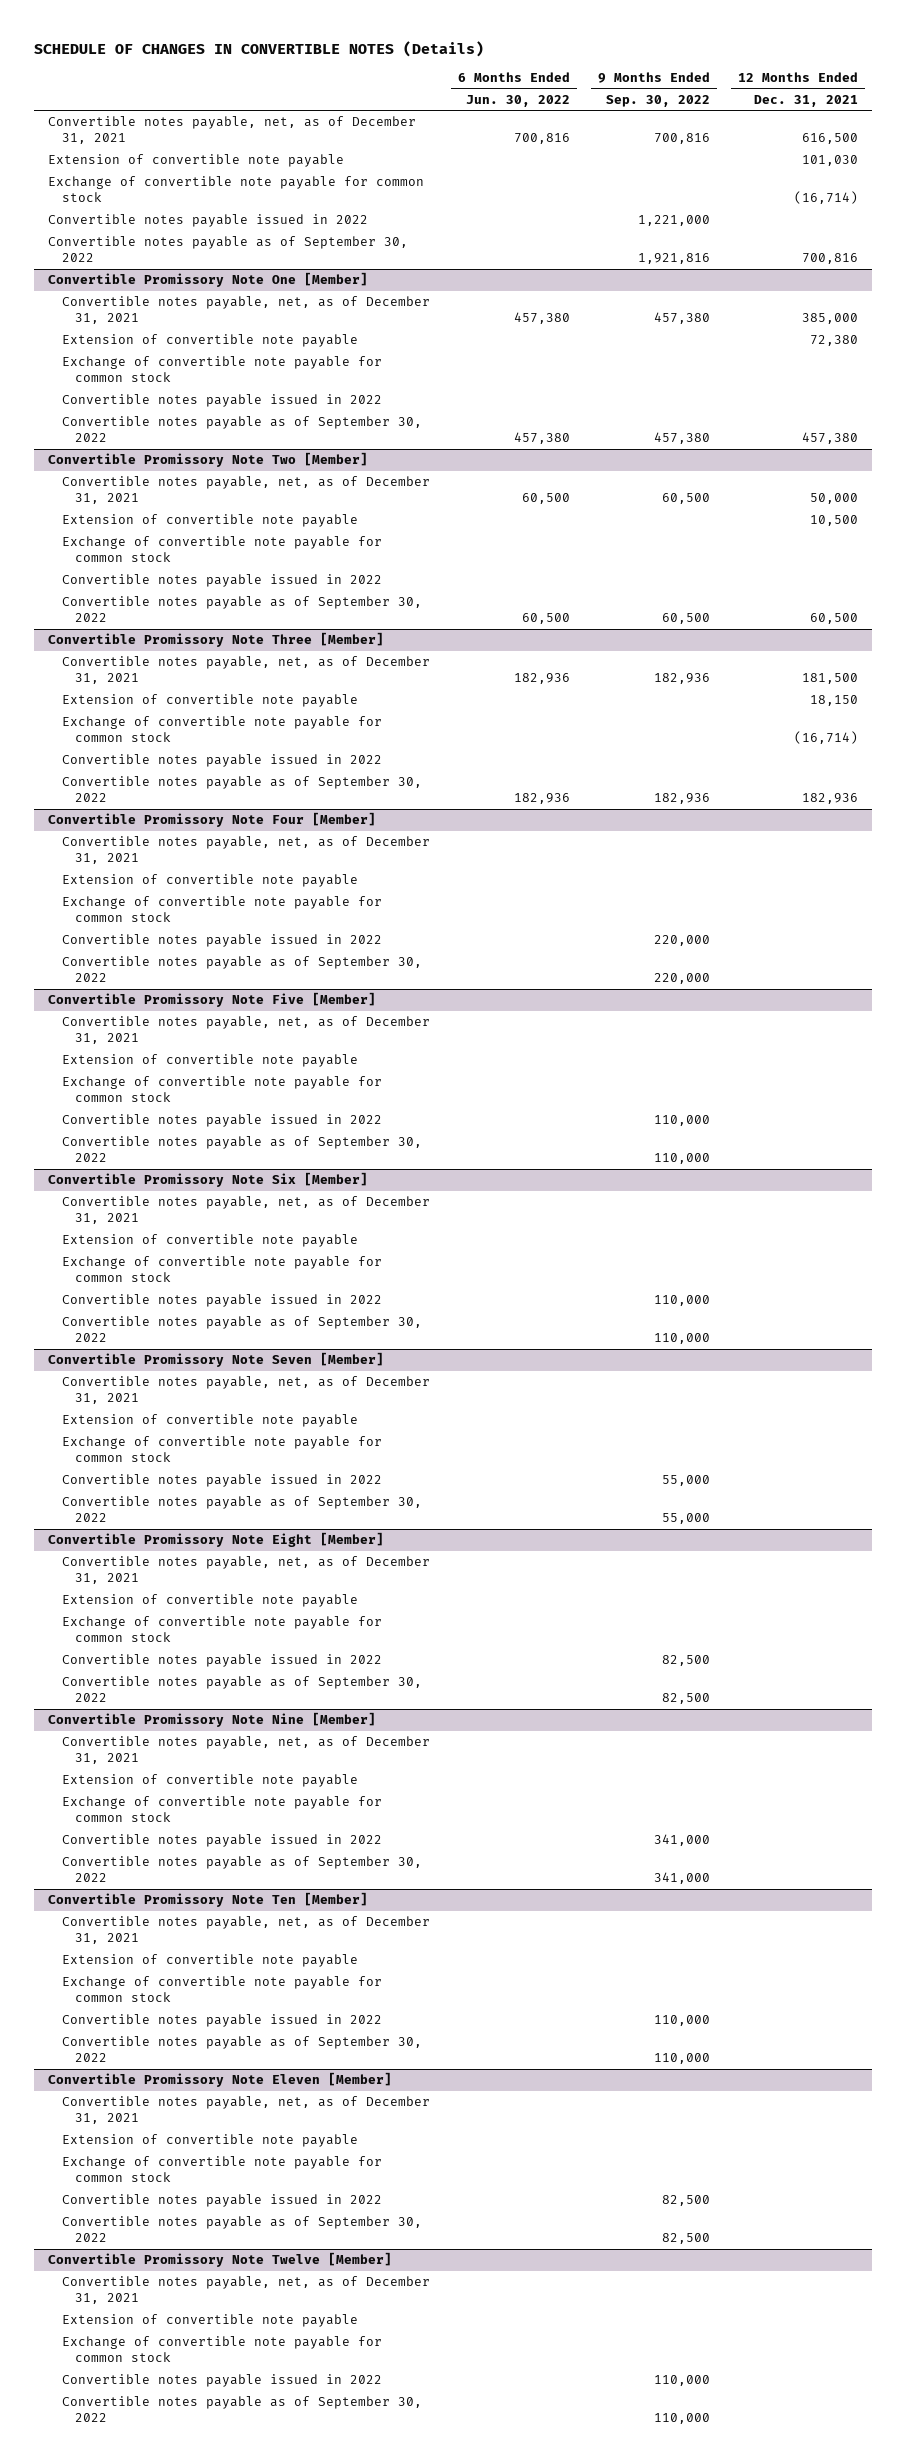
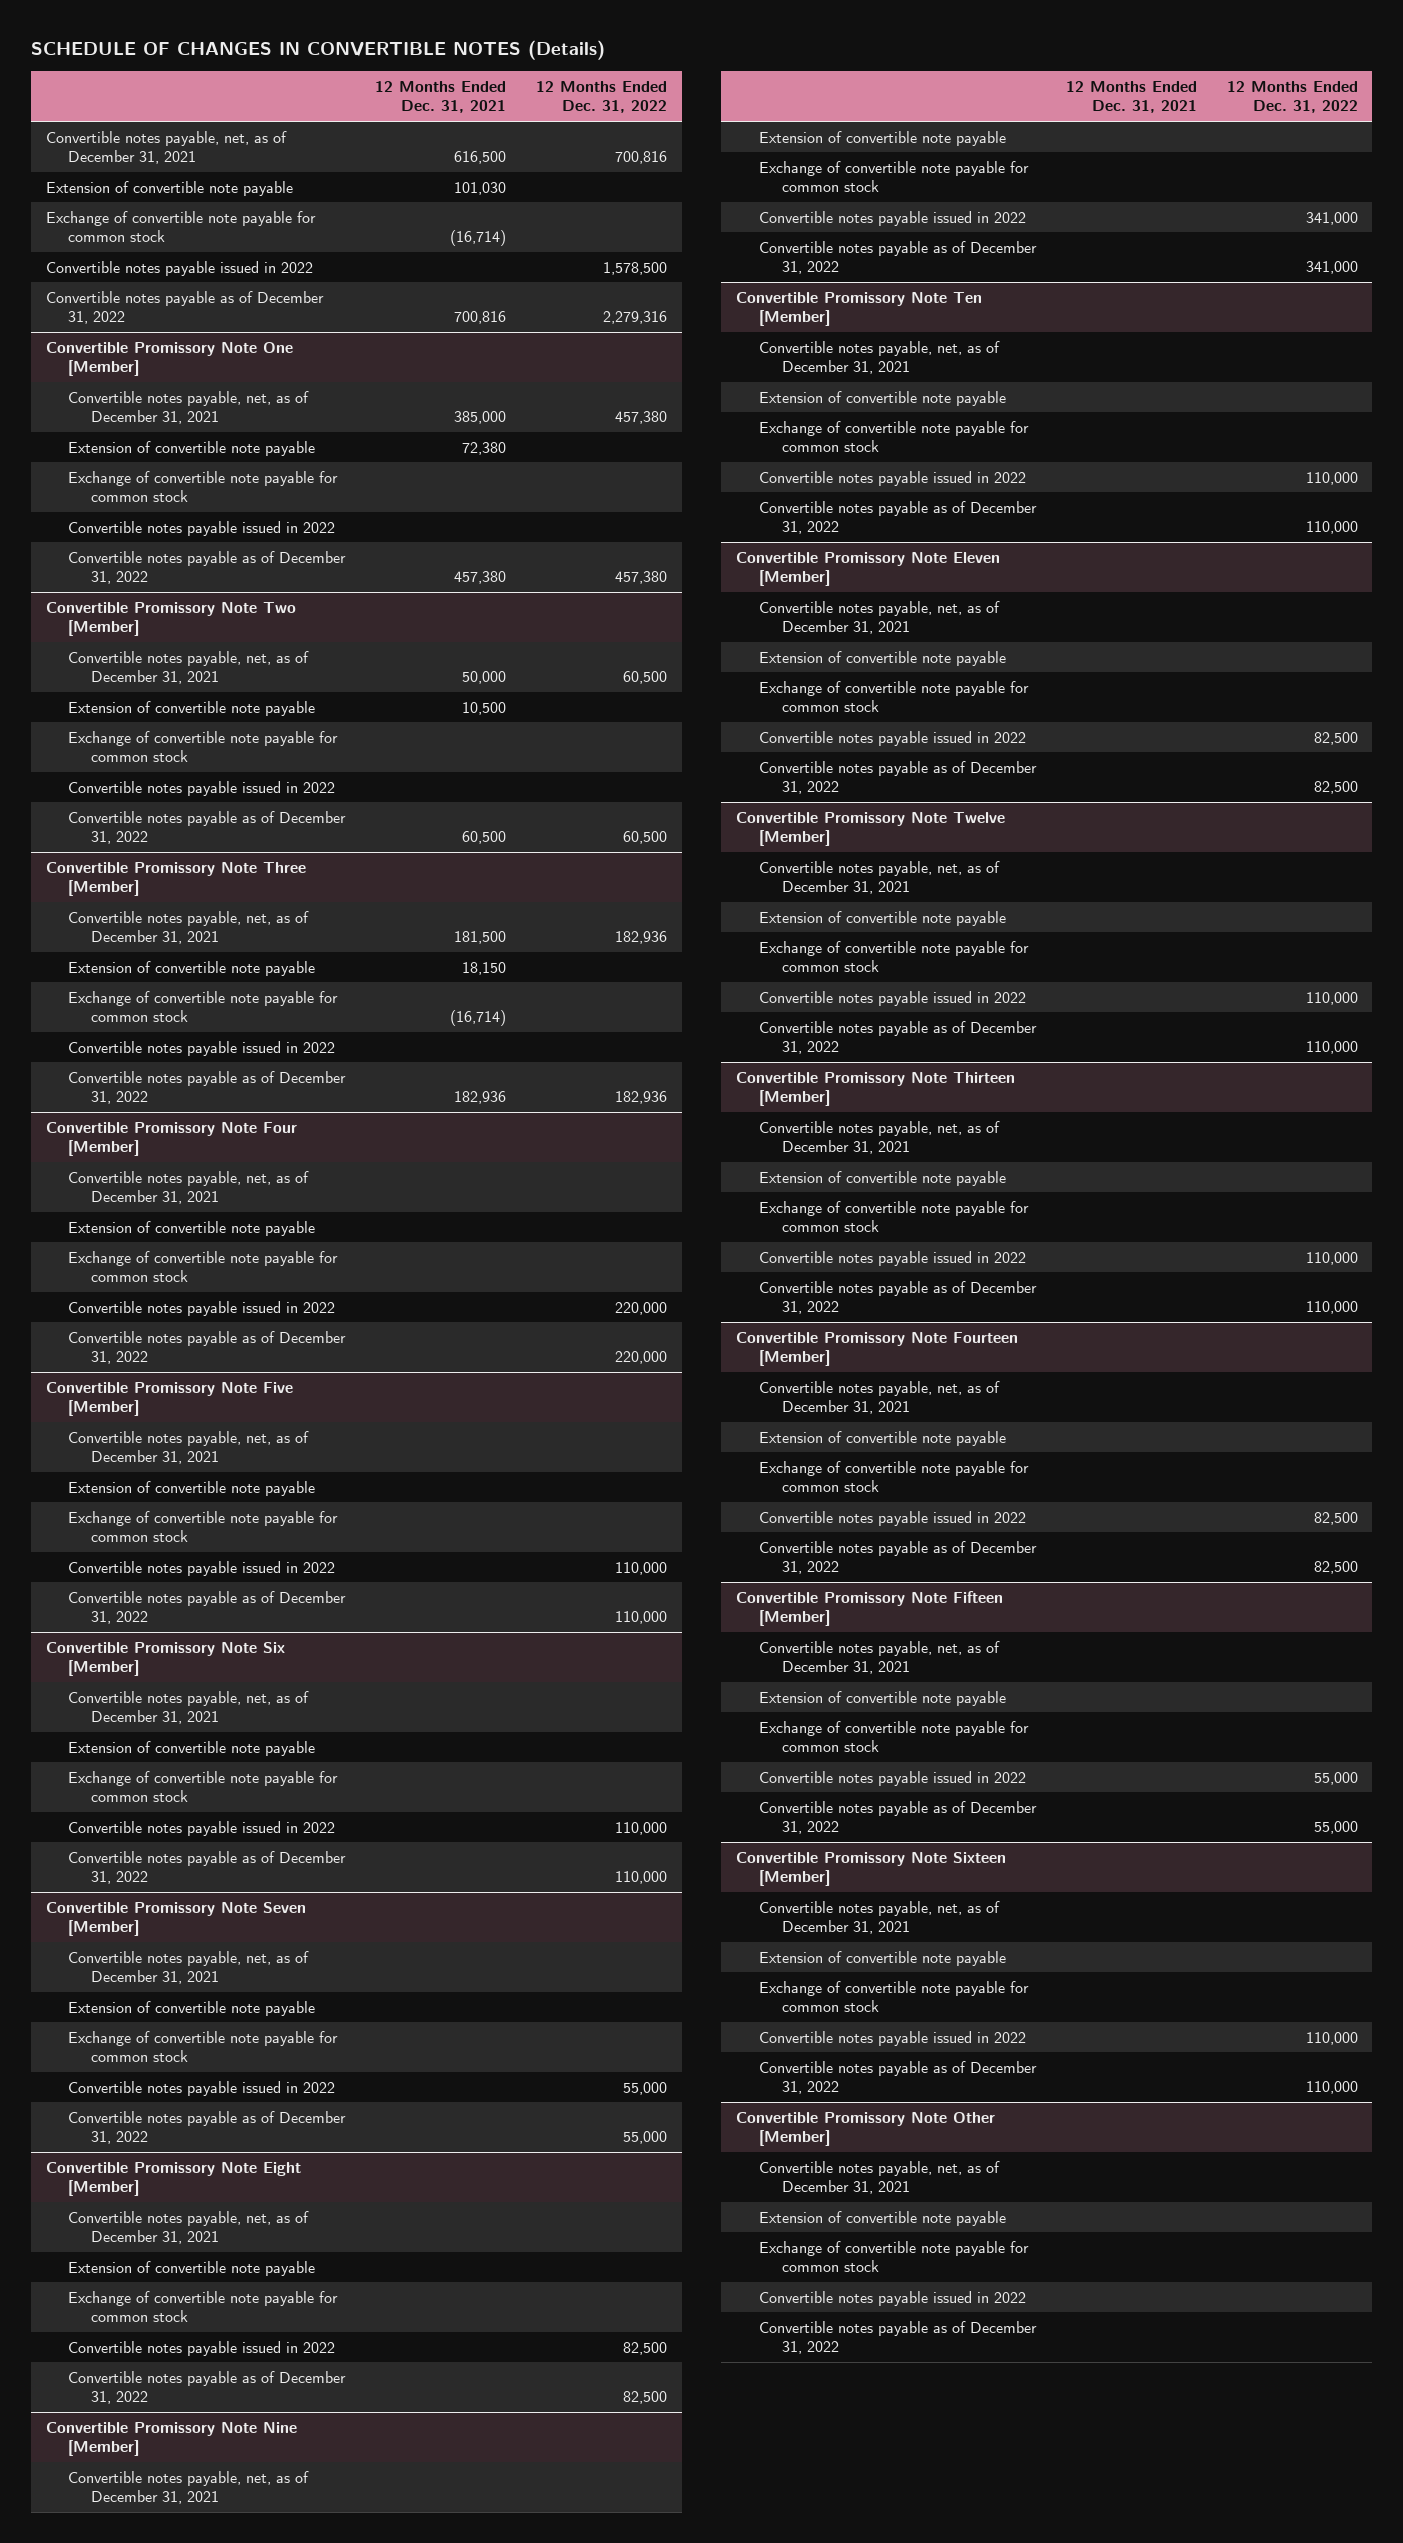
- | 6 Months Ended Jun. 30, 2022 | 9 Months Ended Sep. 30, 2022 | 12 Months Ended Dec. 31, 2021
+ | 12 Months Ended Dec. 31, 2021 | 12 Months Ended Dec. 31, 2022
- Convertible notes payable as of September 30, 2022 | | 1,921,816 | 700,816
+ Convertible notes payable as of December 31, 2022 | 700,816 | 2,279,316
@ Convertible Promissory Note One [Member]
- Convertible notes payable as of September 30, 2022 | 457,380 | 457,380 | 457,380
+ Convertible notes payable as of December 31, 2022 | 457,380 | 457,380
@ Convertible Promissory Note Two [Member]
- Convertible notes payable as of September 30, 2022 | 60,500 | 60,500 | 60,500
+ Convertible notes payable as of December 31, 2022 | 60,500 | 60,500
@ Convertible Promissory Note Three [Member]
- Convertible notes payable as of September 30, 2022 | 182,936 | 182,936 | 182,936
+ Convertible notes payable as of December 31, 2022 | 182,936 | 182,936
@ Convertible Promissory Note Four [Member]
- Convertible notes payable as of September 30, 2022 | | 220,000 |
+ Convertible notes payable as of December 31, 2022 | | 220,000
@ Convertible Promissory Note Five [Member]
- Convertible notes payable as of September 30, 2022 | | 110,000 |
+ Convertible notes payable as of December 31, 2022 | | 110,000
@ Convertible Promissory Note Six [Member]
- Convertible notes payable as of September 30, 2022 | | 110,000 |
+ Convertible notes payable as of December 31, 2022 | | 110,000
@ Convertible Promissory Note Seven [Member]
- Convertible notes payable as of September 30, 2022 | | 55,000 |
+ Convertible notes payable as of December 31, 2022 | | 55,000
@ Convertible Promissory Note Eight [Member]
- Convertible notes payable as of September 30, 2022 | | 82,500 |
+ Convertible notes payable as of December 31, 2022 | | 82,500
@ Convertible Promissory Note Nine [Member]
- Convertible notes payable as of September 30, 2022 | | 341,000 |
+ Convertible notes payable as of December 31, 2022 | | 341,000
@ Convertible Promissory Note Ten [Member]
- Convertible notes payable as of September 30, 2022 | | 110,000 |
+ Convertible notes payable as of December 31, 2022 | | 110,000
@ Convertible Promissory Note Eleven [Member]
- Convertible notes payable as of September 30, 2022 | | 82,500 |
+ Convertible notes payable as of December 31, 2022 | | 82,500
@ Convertible Promissory Note Twelve [Member]
- Convertible notes payable as of September 30, 2022 | | 110,000 |
+ Convertible notes payable as of December 31, 2022 | | 110,000
+ Convertible Promissory Note Thirteen [Member]
+ Convertible notes payable, net, as of December 31, 2021
+ Extension of convertible note payable
+ Exchange of convertible note payable for common stock
+ Convertible notes payable issued in 2022 | | 110,000
+ Convertible notes payable as of December 31, 2022 | | 110,000
+ Convertible Promissory Note Fourteen [Member]
+ Convertible notes payable, net, as of December 31, 2021
+ Extension of convertible note payable
+ Exchange of convertible note payable for common stock
+ Convertible notes payable issued in 2022 | | 82,500
+ Convertible notes payable as of December 31, 2022 | | 82,500
+ Convertible Promissory Note Fifteen [Member]
+ Convertible notes payable, net, as of December 31, 2021
+ Extension of convertible note payable
+ Exchange of convertible note payable for common stock
+ Convertible notes payable issued in 2022 | | 55,000
+ Convertible notes payable as of December 31, 2022 | | 55,000
+ Convertible Promissory Note Sixteen [Member]
+ Convertible notes payable, net, as of December 31, 2021
+ Extension of convertible note payable
+ Exchange of convertible note payable for common stock
+ Convertible notes payable issued in 2022 | | 110,000
+ Convertible notes payable as of December 31, 2022 | | 110,000
+ Convertible Promissory Note Other [Member]
+ Convertible notes payable, net, as of December 31, 2021
+ Extension of convertible note payable
+ Exchange of convertible note payable for common stock
+ Convertible notes payable issued in 2022
+ Convertible notes payable as of December 31, 2022

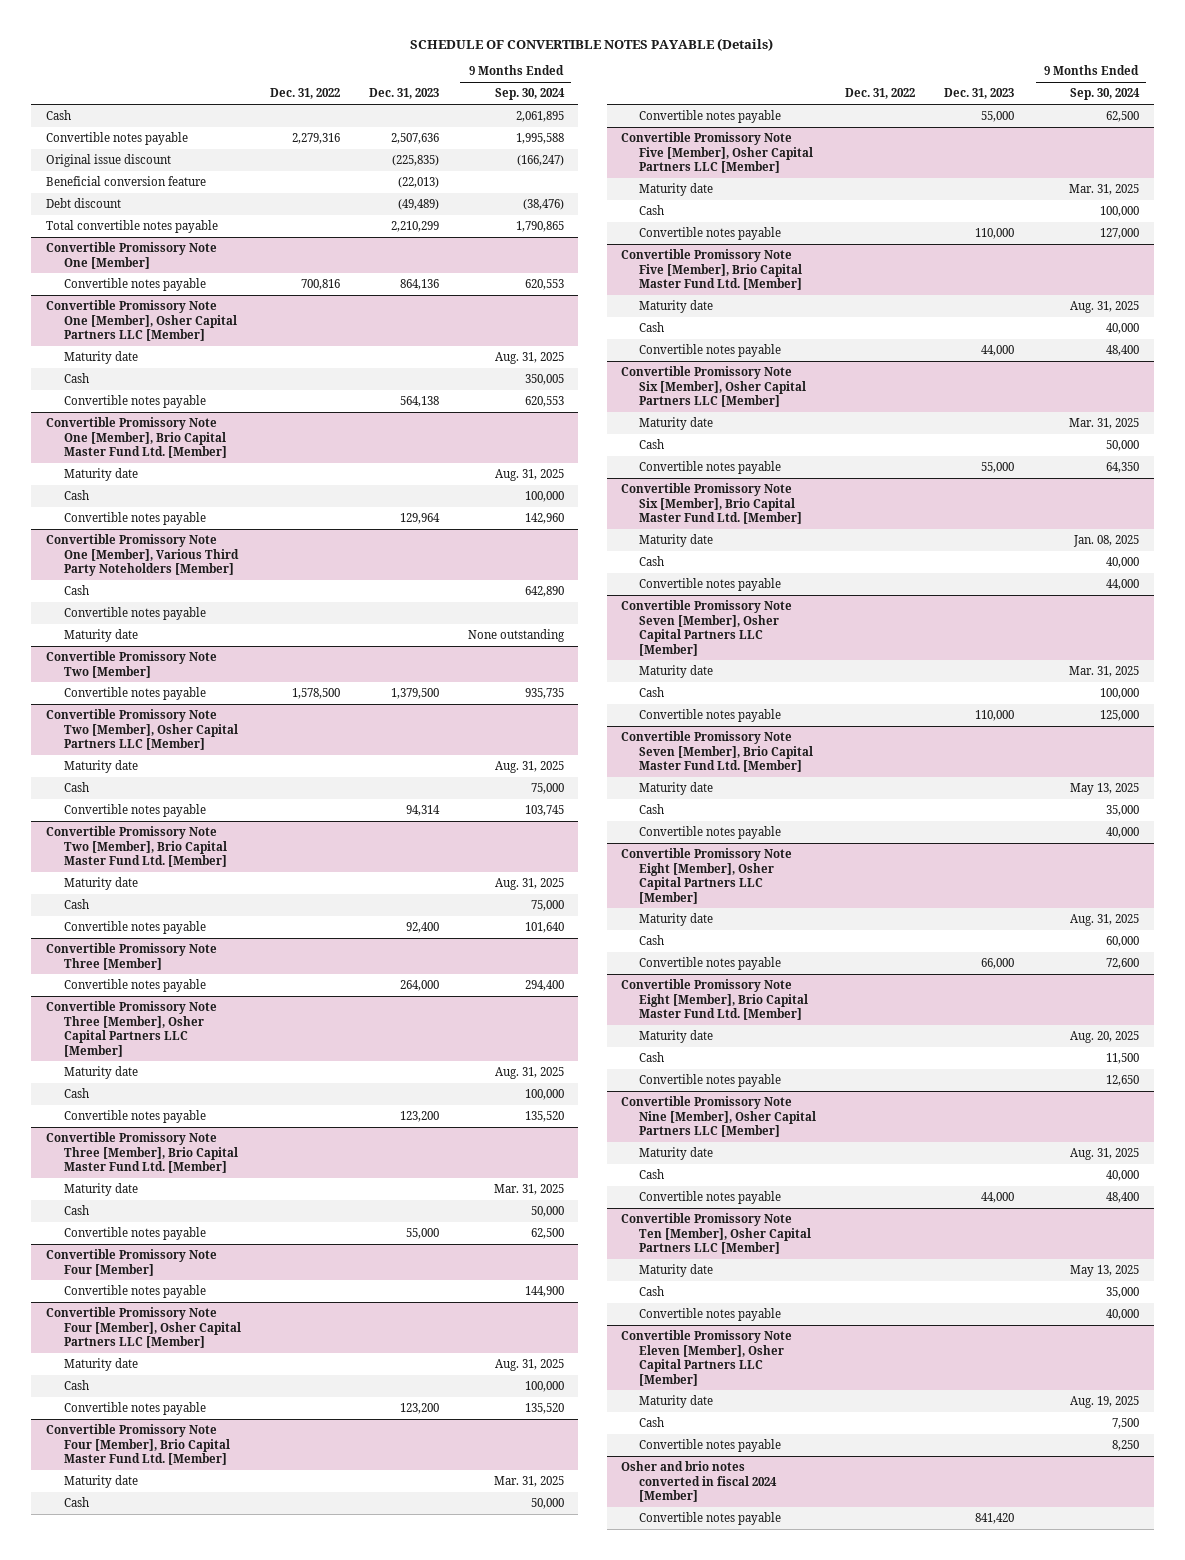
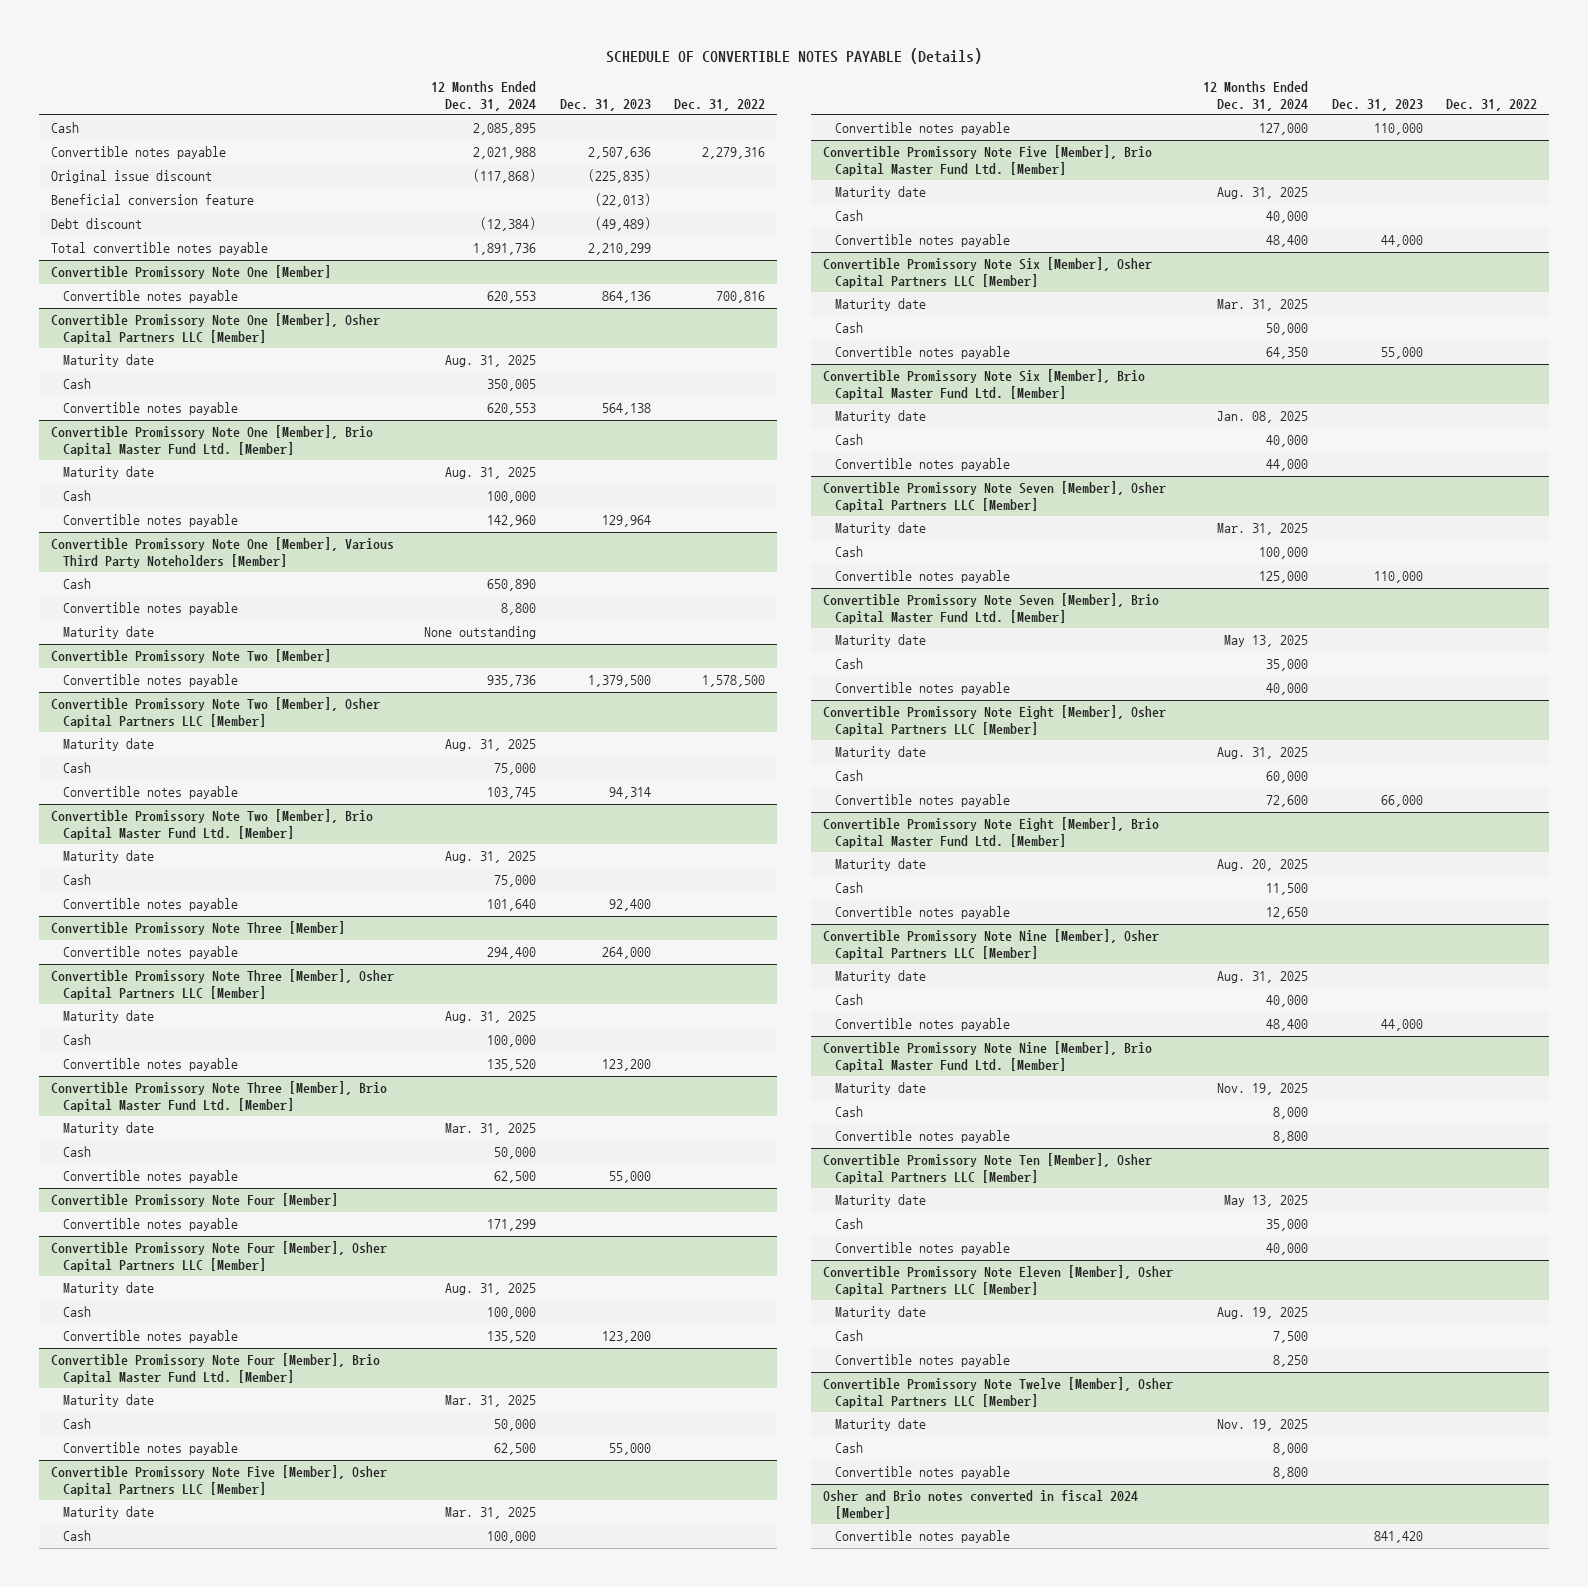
- | Dec. 31, 2022 | Dec. 31, 2023 | 9 Months Ended Sep. 30, 2024
+ | 12 Months Ended Dec. 31, 2024 | Dec. 31, 2023 | Dec. 31, 2022
+ Convertible Promissory Note Nine [Member], Brio Capital Master Fund Ltd. [Member]
+ Maturity date | Nov. 19, 2025 | |
+ Cash | 8,000 | |
+ Convertible notes payable | 8,800 | |
- Osher and brio notes converted in fiscal 2024 [Member]
+ Convertible Promissory Note Twelve [Member], Osher Capital Partners LLC [Member]
+ Maturity date | Nov. 19, 2025 | |
+ Cash | 8,000 | |
+ Convertible notes payable | 8,800 | |
+ Osher and Brio notes converted in fiscal 2024 [Member]

